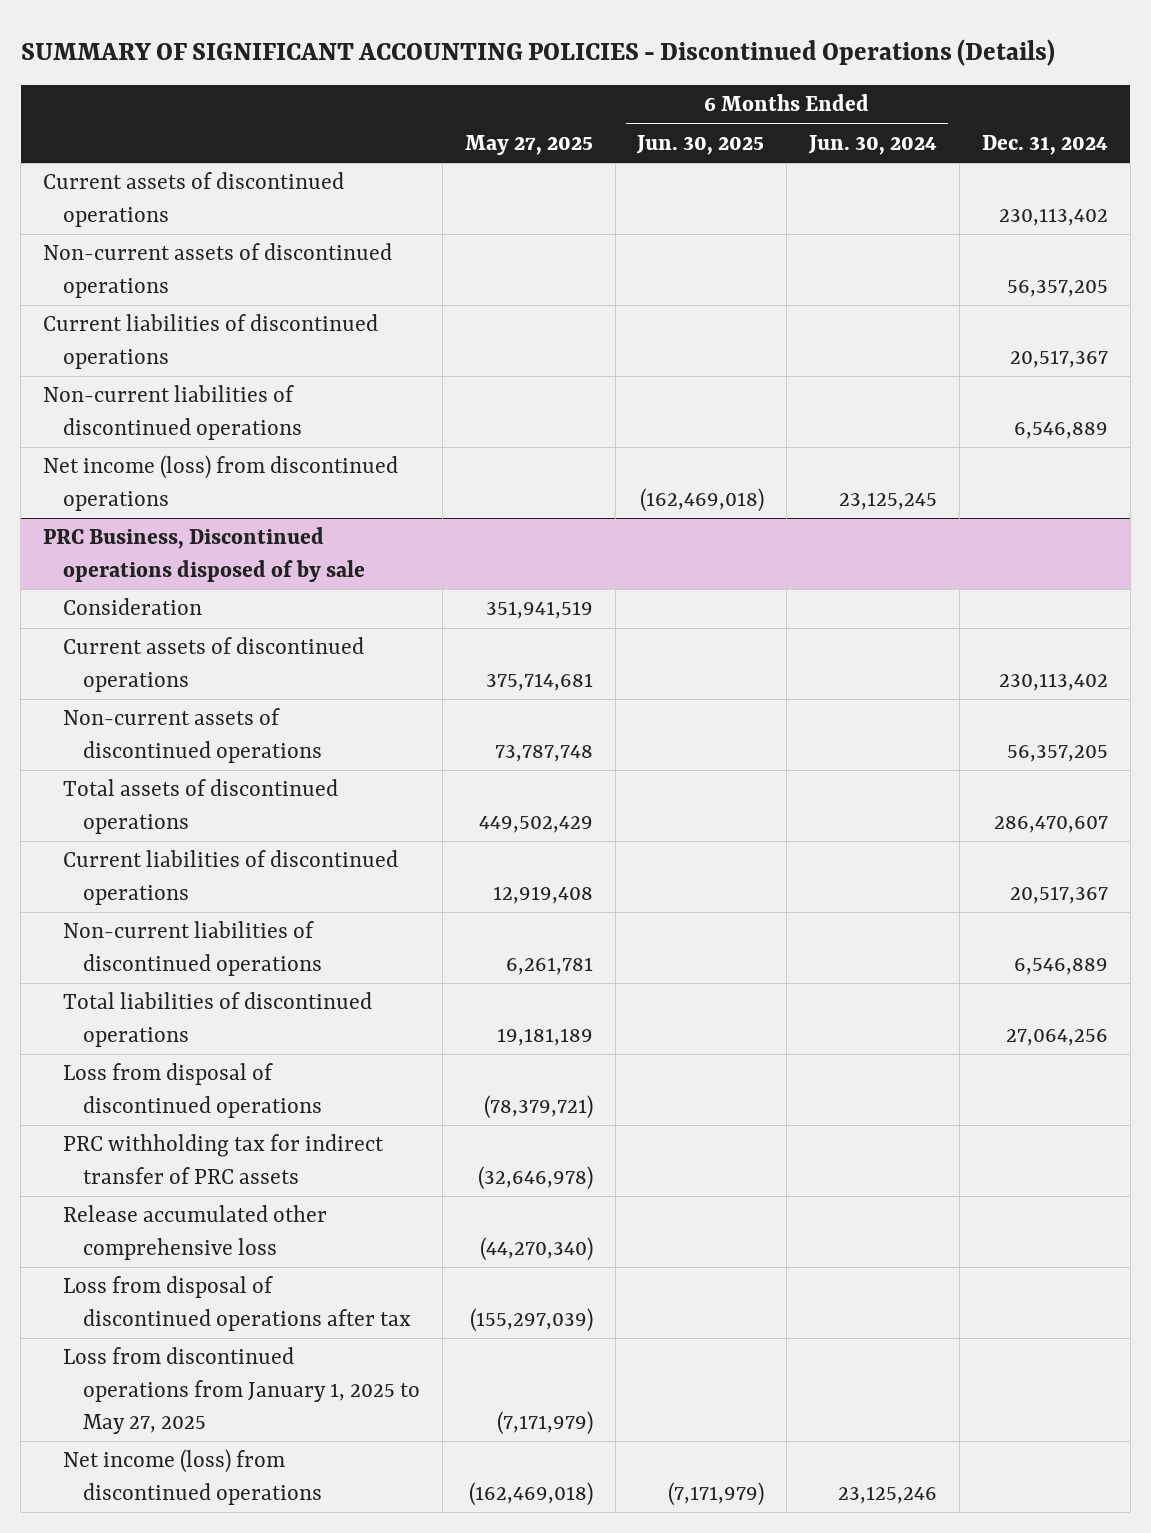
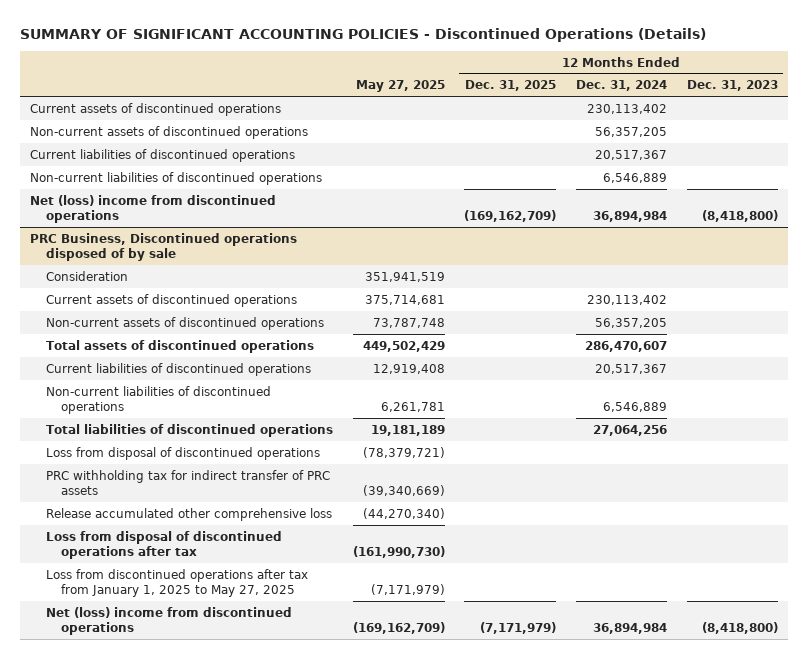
- | May 27, 2025 | 6 Months Ended Jun. 30, 2025 | 6 Months Ended Jun. 30, 2024 | Dec. 31, 2024
+ | May 27, 2025 | 12 Months Ended Dec. 31, 2025 | 12 Months Ended Dec. 31, 2024 | 12 Months Ended Dec. 31, 2023
- Net income (loss) from discontinued operations | | (162,469,018) | 23,125,245 |
+ Net (loss) income from discontinued operations | | (169,162,709) | 36,894,984 | (8,418,800)
@ PRC Business, Discontinued operations disposed of by sale
- PRC withholding tax for indirect transfer of PRC assets | (32,646,978) | | |
+ PRC withholding tax for indirect transfer of PRC assets | (39,340,669) | | |
- Loss from disposal of discontinued operations after tax | (155,297,039) | | |
- Loss from discontinued operations from January 1, 2025 to May 27, 2025 | (7,171,979) | | |
- Net income (loss) from discontinued operations | (162,469,018) | (7,171,979) | 23,125,246 |
+ Loss from disposal of discontinued operations after tax | (161,990,730) | | |
+ Loss from discontinued operations after tax from January 1, 2025 to May 27, 2025 | (7,171,979) | | |
+ Net (loss) income from discontinued operations | (169,162,709) | (7,171,979) | 36,894,984 | (8,418,800)

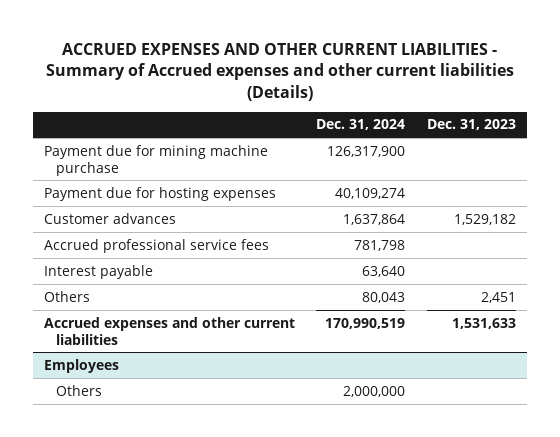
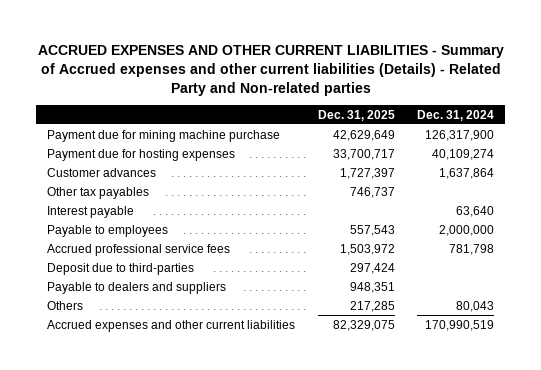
- ACCRUED EXPENSES AND OTHER CURRENT LIABILITIES - Summary of Accrued expenses and other current liabilities (Details)
+ ACCRUED EXPENSES AND OTHER CURRENT LIABILITIES - Summary of Accrued expenses and other current liabilities (Details) - Related Party and Non-related parties
- | Dec. 31, 2024 | Dec. 31, 2023
+ | Dec. 31, 2025 | Dec. 31, 2024
+ Other tax payables | 746,737 |
+ Payable to employees | 557,543 | 2,000,000
moved down: Accrued professional service fees | 1,503,972 | 781,798
+ Deposit due to third-parties | 297,424 |
+ Payable to dealers and suppliers | 948,351 |
- Employees
- Others | 2,000,000 |

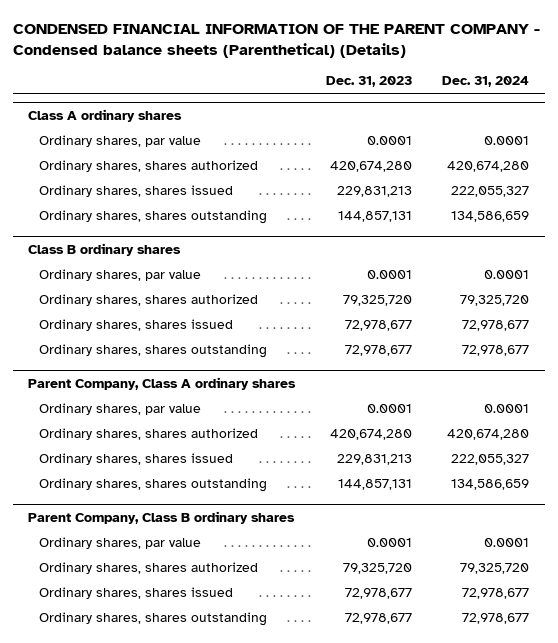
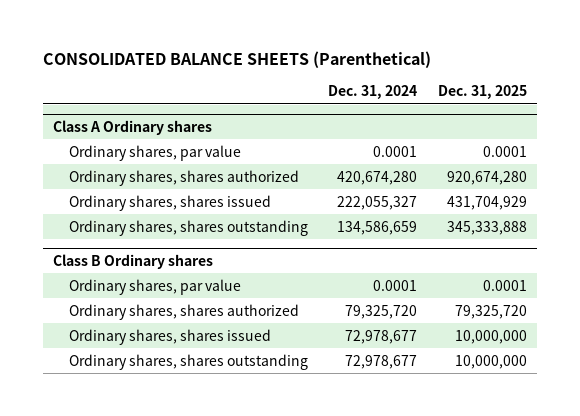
- CONDENSED FINANCIAL INFORMATION OF THE PARENT COMPANY - Condensed balance sheets (Parenthetical) (Details)
+ CONSOLIDATED BALANCE SHEETS (Parenthetical)
- | Dec. 31, 2023 | Dec. 31, 2024
+ | Dec. 31, 2024 | Dec. 31, 2025
- Class A ordinary shares
- Ordinary shares, par value | 0.0001 | 0.0001
- Ordinary shares, shares authorized | 420,674,280 | 420,674,280
- Ordinary shares, shares issued | 229,831,213 | 222,055,327
- Ordinary shares, shares outstanding | 144,857,131 | 134,586,659
- Class B ordinary shares
- Ordinary shares, par value | 0.0001 | 0.0001
- Ordinary shares, shares authorized | 79,325,720 | 79,325,720
- Ordinary shares, shares issued | 72,978,677 | 72,978,677
- Ordinary shares, shares outstanding | 72,978,677 | 72,978,677
- Parent Company, Class A ordinary shares
+ Class A Ordinary shares
- Parent Company, Class B ordinary shares
+ Class B Ordinary shares

